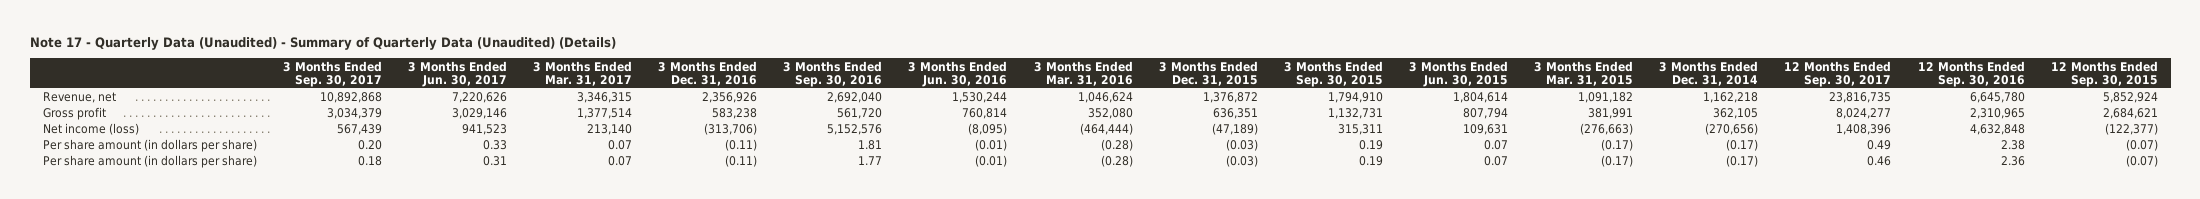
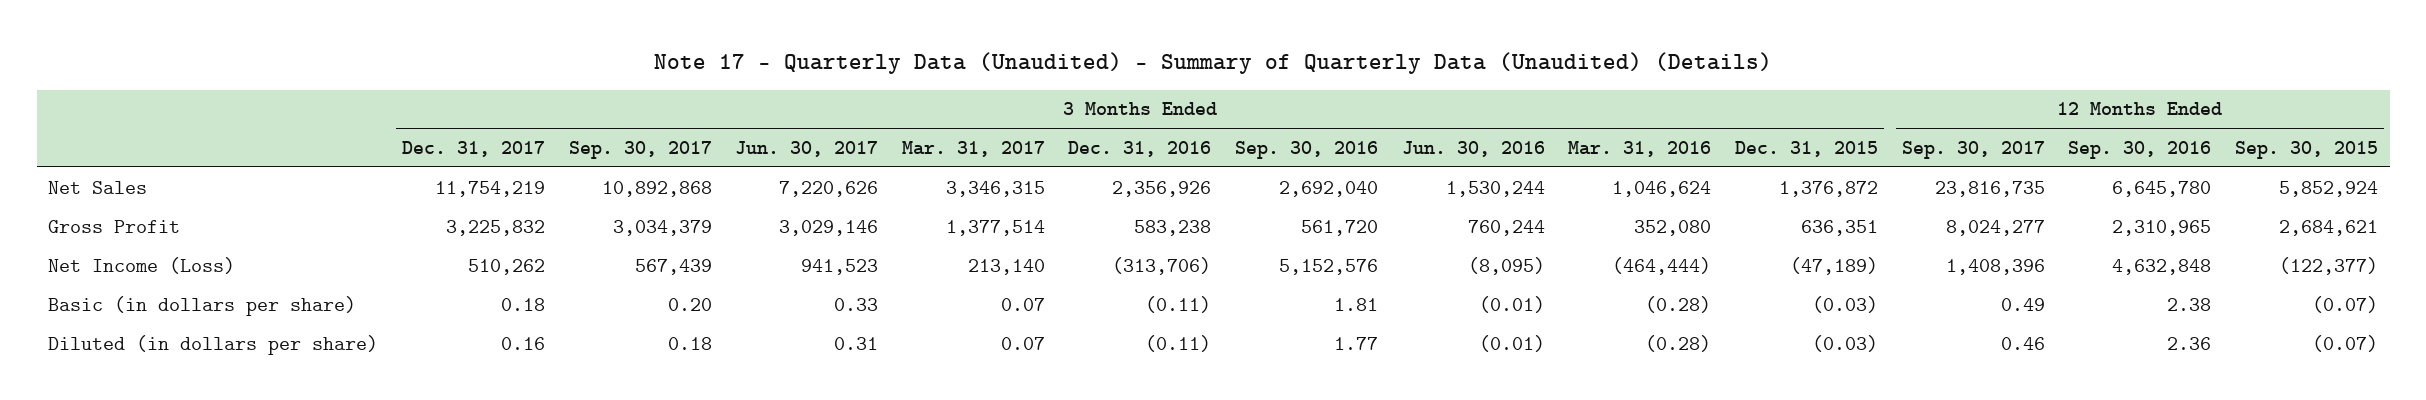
- | 3 Months Ended Sep. 30, 2017 | 3 Months Ended Jun. 30, 2017 | 3 Months Ended Mar. 31, 2017 | 3 Months Ended Dec. 31, 2016 | 3 Months Ended Sep. 30, 2016 | 3 Months Ended Jun. 30, 2016 | 3 Months Ended Mar. 31, 2016 | 3 Months Ended Dec. 31, 2015 | 3 Months Ended Sep. 30, 2015 | 3 Months Ended Jun. 30, 2015 | 3 Months Ended Mar. 31, 2015 | 3 Months Ended Dec. 31, 2014 | 12 Months Ended Sep. 30, 2017 | 12 Months Ended Sep. 30, 2016 | 12 Months Ended Sep. 30, 2015
+ | 3 Months Ended Dec. 31, 2017 | 3 Months Ended Sep. 30, 2017 | 3 Months Ended Jun. 30, 2017 | 3 Months Ended Mar. 31, 2017 | 3 Months Ended Dec. 31, 2016 | 3 Months Ended Sep. 30, 2016 | 3 Months Ended Jun. 30, 2016 | 3 Months Ended Mar. 31, 2016 | 3 Months Ended Dec. 31, 2015 | 12 Months Ended Sep. 30, 2017 | 12 Months Ended Sep. 30, 2016 | 12 Months Ended Sep. 30, 2015
- Revenue, net | 10,892,868 | 7,220,626 | 3,346,315 | 2,356,926 | 2,692,040 | 1,530,244 | 1,046,624 | 1,376,872 | 1,794,910 | 1,804,614 | 1,091,182 | 1,162,218 | 23,816,735 | 6,645,780 | 5,852,924
- Gross profit | 3,034,379 | 3,029,146 | 1,377,514 | 583,238 | 561,720 | 760,814 | 352,080 | 636,351 | 1,132,731 | 807,794 | 381,991 | 362,105 | 8,024,277 | 2,310,965 | 2,684,621
- Net income (loss) | 567,439 | 941,523 | 213,140 | (313,706) | 5,152,576 | (8,095) | (464,444) | (47,189) | 315,311 | 109,631 | (276,663) | (270,656) | 1,408,396 | 4,632,848 | (122,377)
- Per share amount (in dollars per share) | 0.20 | 0.33 | 0.07 | (0.11) | 1.81 | (0.01) | (0.28) | (0.03) | 0.19 | 0.07 | (0.17) | (0.17) | 0.49 | 2.38 | (0.07)
- Per share amount (in dollars per share) | 0.18 | 0.31 | 0.07 | (0.11) | 1.77 | (0.01) | (0.28) | (0.03) | 0.19 | 0.07 | (0.17) | (0.17) | 0.46 | 2.36 | (0.07)
+ Net Sales | 11,754,219 | 10,892,868 | 7,220,626 | 3,346,315 | 2,356,926 | 2,692,040 | 1,530,244 | 1,046,624 | 1,376,872 | 23,816,735 | 6,645,780 | 5,852,924
+ Gross Profit | 3,225,832 | 3,034,379 | 3,029,146 | 1,377,514 | 583,238 | 561,720 | 760,244 | 352,080 | 636,351 | 8,024,277 | 2,310,965 | 2,684,621
+ Net Income (Loss) | 510,262 | 567,439 | 941,523 | 213,140 | (313,706) | 5,152,576 | (8,095) | (464,444) | (47,189) | 1,408,396 | 4,632,848 | (122,377)
+ Basic (in dollars per share) | 0.18 | 0.20 | 0.33 | 0.07 | (0.11) | 1.81 | (0.01) | (0.28) | (0.03) | 0.49 | 2.38 | (0.07)
+ Diluted (in dollars per share) | 0.16 | 0.18 | 0.31 | 0.07 | (0.11) | 1.77 | (0.01) | (0.28) | (0.03) | 0.46 | 2.36 | (0.07)

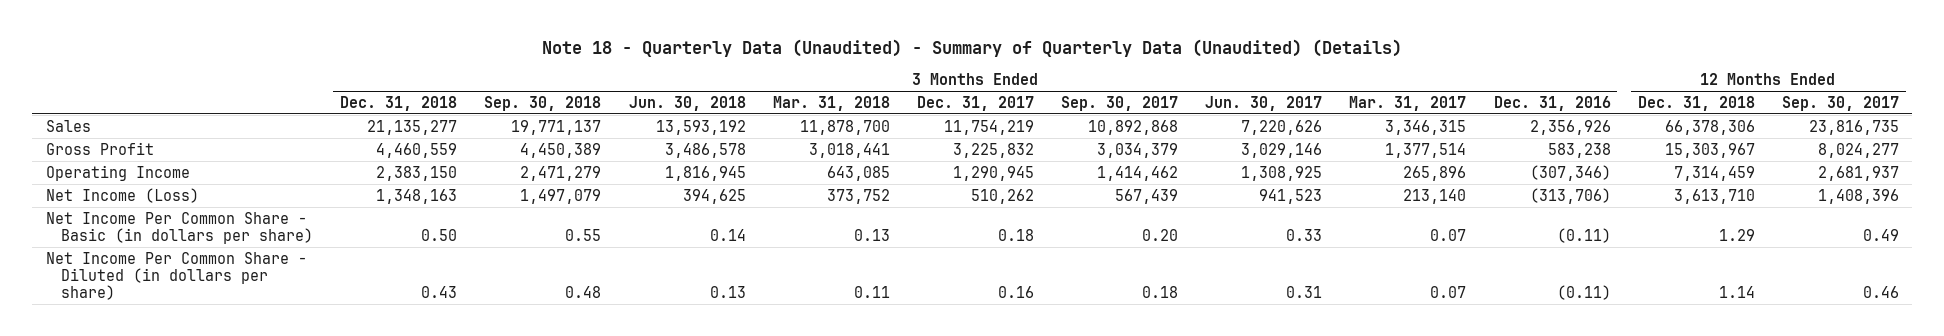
- Note 17 - Quarterly Data (Unaudited) - Summary of Quarterly Data (Unaudited) (Details)
+ Note 18 - Quarterly Data (Unaudited) - Summary of Quarterly Data (Unaudited) (Details)
- | 3 Months Ended Dec. 31, 2017 | 3 Months Ended Sep. 30, 2017 | 3 Months Ended Jun. 30, 2017 | 3 Months Ended Mar. 31, 2017 | 3 Months Ended Dec. 31, 2016 | 3 Months Ended Sep. 30, 2016 | 3 Months Ended Jun. 30, 2016 | 3 Months Ended Mar. 31, 2016 | 3 Months Ended Dec. 31, 2015 | 12 Months Ended Sep. 30, 2017 | 12 Months Ended Sep. 30, 2016 | 12 Months Ended Sep. 30, 2015
+ | 3 Months Ended Dec. 31, 2018 | 3 Months Ended Sep. 30, 2018 | 3 Months Ended Jun. 30, 2018 | 3 Months Ended Mar. 31, 2018 | 3 Months Ended Dec. 31, 2017 | 3 Months Ended Sep. 30, 2017 | 3 Months Ended Jun. 30, 2017 | 3 Months Ended Mar. 31, 2017 | 3 Months Ended Dec. 31, 2016 | 12 Months Ended Dec. 31, 2018 | 12 Months Ended Sep. 30, 2017
- Net Sales | 11,754,219 | 10,892,868 | 7,220,626 | 3,346,315 | 2,356,926 | 2,692,040 | 1,530,244 | 1,046,624 | 1,376,872 | 23,816,735 | 6,645,780 | 5,852,924
+ Sales | 21,135,277 | 19,771,137 | 13,593,192 | 11,878,700 | 11,754,219 | 10,892,868 | 7,220,626 | 3,346,315 | 2,356,926 | 66,378,306 | 23,816,735
+ Operating Income | 2,383,150 | 2,471,279 | 1,816,945 | 643,085 | 1,290,945 | 1,414,462 | 1,308,925 | 265,896 | (307,346) | 7,314,459 | 2,681,937
- Basic (in dollars per share) | 0.18 | 0.20 | 0.33 | 0.07 | (0.11) | 1.81 | (0.01) | (0.28) | (0.03) | 0.49 | 2.38 | (0.07)
- Diluted (in dollars per share) | 0.16 | 0.18 | 0.31 | 0.07 | (0.11) | 1.77 | (0.01) | (0.28) | (0.03) | 0.46 | 2.36 | (0.07)
+ Net Income Per Common Share - Basic (in dollars per share) | 0.50 | 0.55 | 0.14 | 0.13 | 0.18 | 0.20 | 0.33 | 0.07 | (0.11) | 1.29 | 0.49
+ Net Income Per Common Share - Diluted (in dollars per share) | 0.43 | 0.48 | 0.13 | 0.11 | 0.16 | 0.18 | 0.31 | 0.07 | (0.11) | 1.14 | 0.46

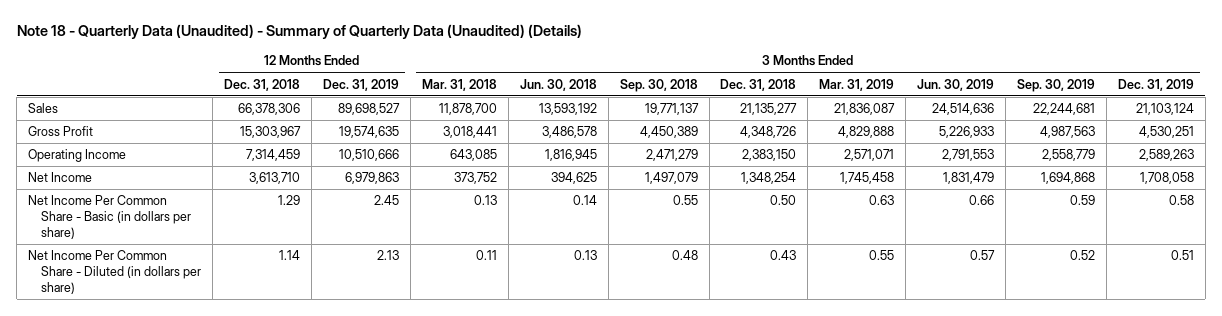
- | 3 Months Ended Dec. 31, 2018 | 3 Months Ended Sep. 30, 2018 | 3 Months Ended Jun. 30, 2018 | 3 Months Ended Mar. 31, 2018 | 3 Months Ended Dec. 31, 2017 | 3 Months Ended Sep. 30, 2017 | 3 Months Ended Jun. 30, 2017 | 3 Months Ended Mar. 31, 2017 | 3 Months Ended Dec. 31, 2016 | 12 Months Ended Dec. 31, 2018 | 12 Months Ended Sep. 30, 2017
+ | 12 Months Ended Dec. 31, 2018 | 12 Months Ended Dec. 31, 2019 | 3 Months Ended Mar. 31, 2018 | 3 Months Ended Jun. 30, 2018 | 3 Months Ended Sep. 30, 2018 | 3 Months Ended Dec. 31, 2018 | 3 Months Ended Mar. 31, 2019 | 3 Months Ended Jun. 30, 2019 | 3 Months Ended Sep. 30, 2019 | 3 Months Ended Dec. 31, 2019
- Gross Profit | 4,460,559 | 4,450,389 | 3,486,578 | 3,018,441 | 3,225,832 | 3,034,379 | 3,029,146 | 1,377,514 | 583,238 | 15,303,967 | 8,024,277
+ Gross Profit | 15,303,967 | 19,574,635 | 3,018,441 | 3,486,578 | 4,450,389 | 4,348,726 | 4,829,888 | 5,226,933 | 4,987,563 | 4,530,251
- Net Income (Loss) | 1,348,163 | 1,497,079 | 394,625 | 373,752 | 510,262 | 567,439 | 941,523 | 213,140 | (313,706) | 3,613,710 | 1,408,396
+ Net Income | 3,613,710 | 6,979,863 | 373,752 | 394,625 | 1,497,079 | 1,348,254 | 1,745,458 | 1,831,479 | 1,694,868 | 1,708,058

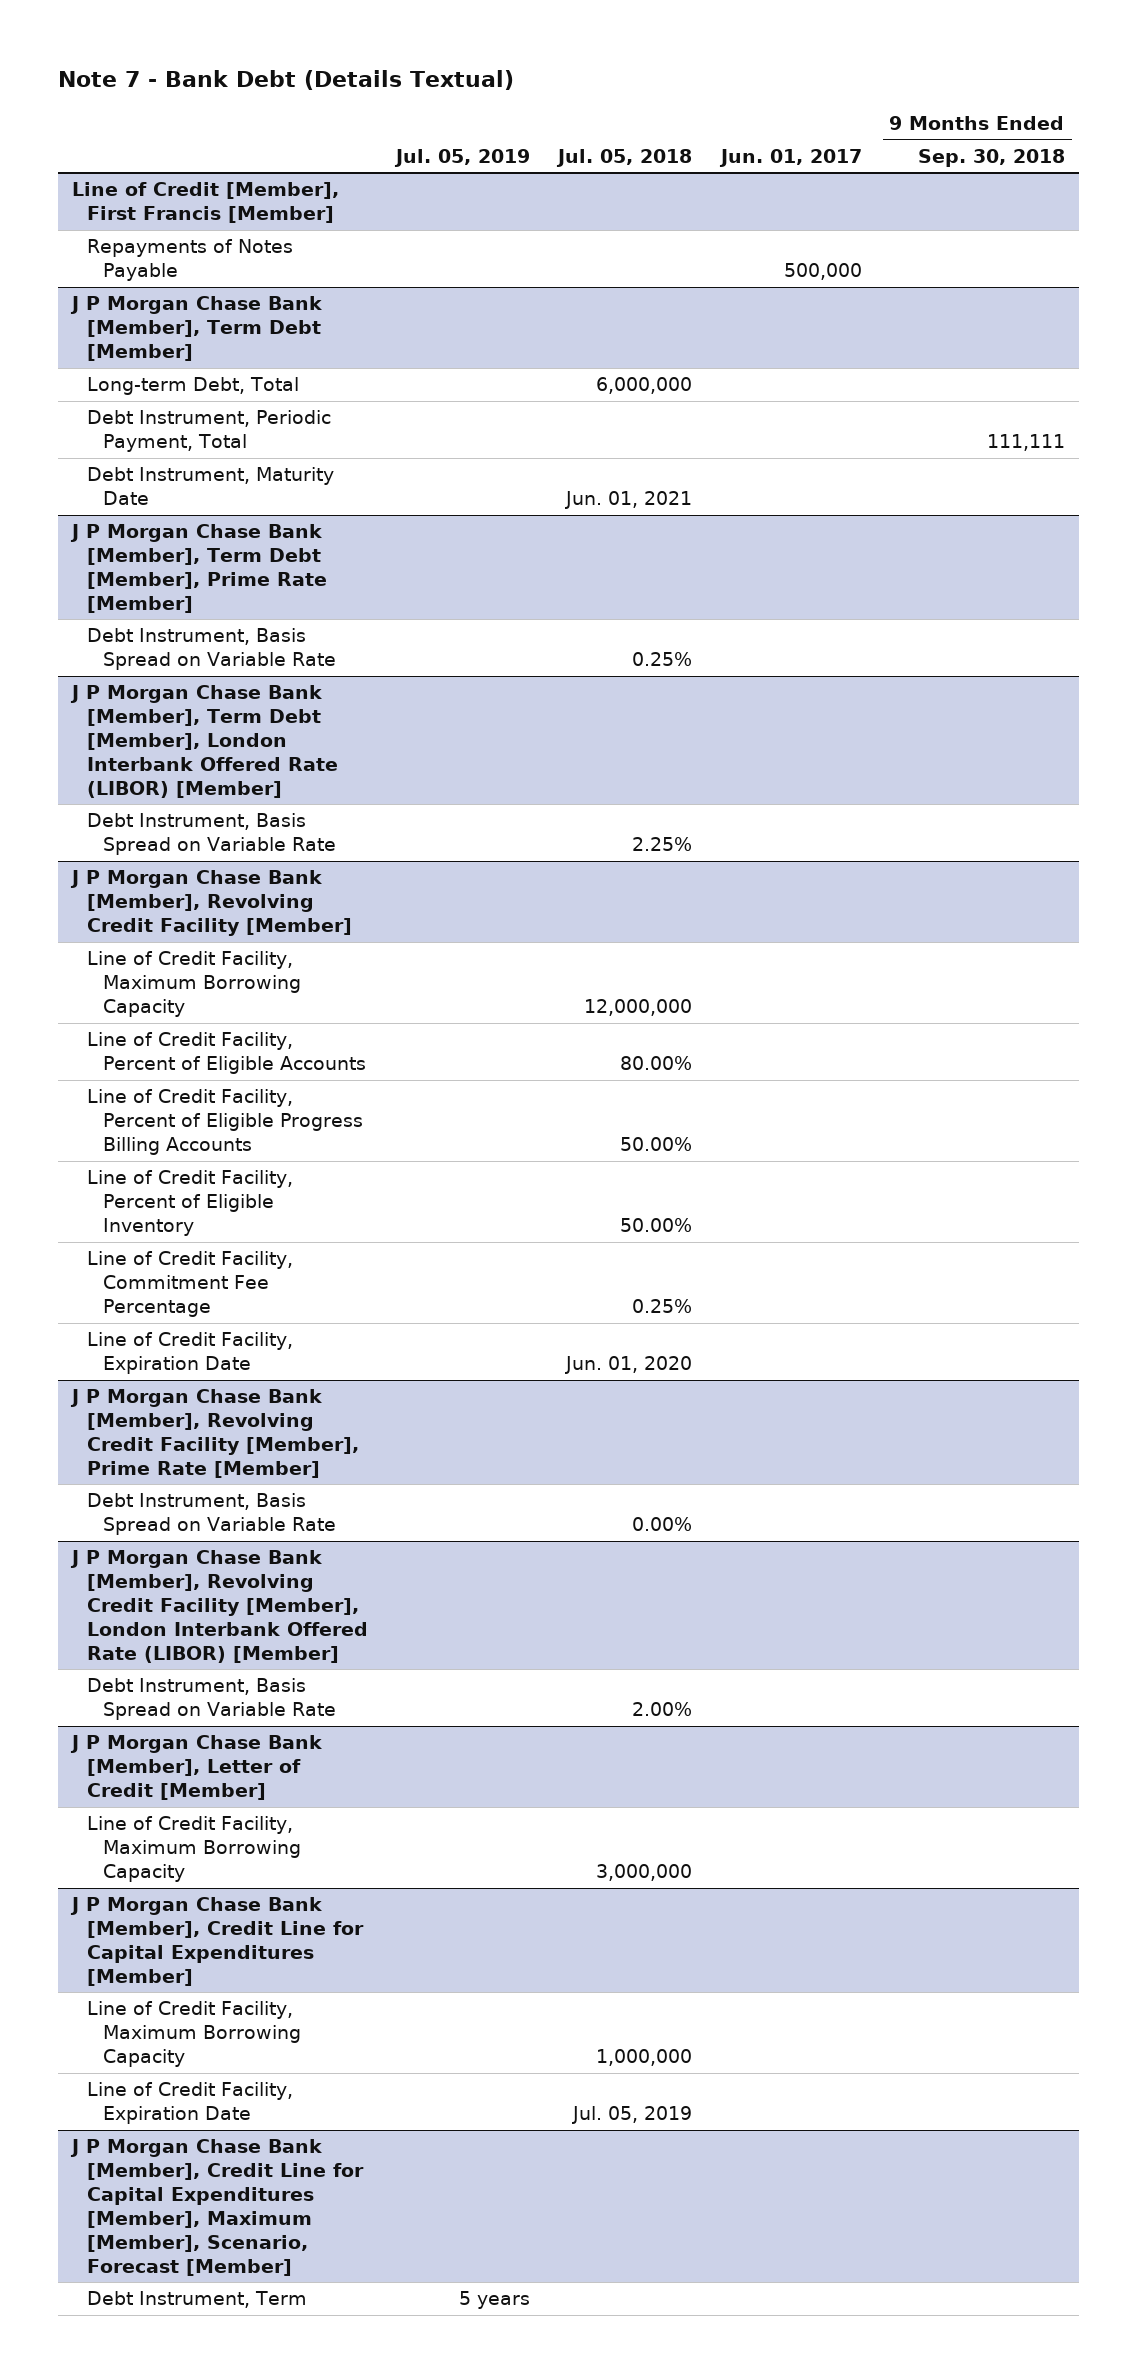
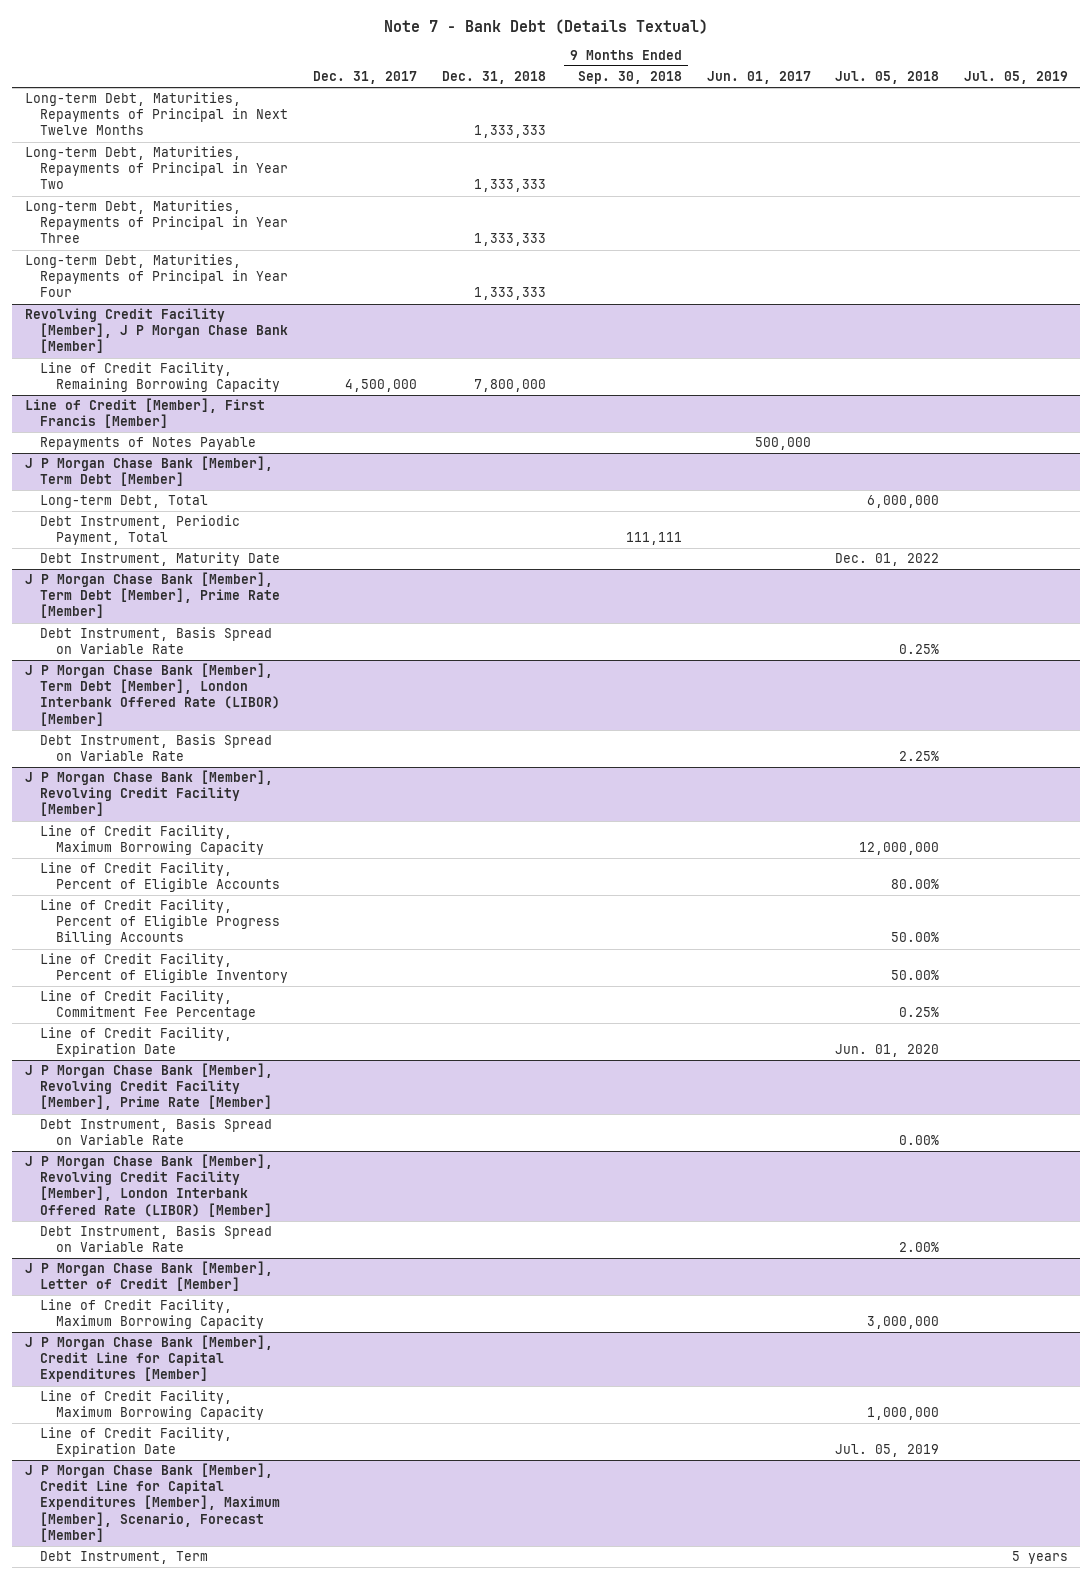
- | Jul. 05, 2019 | Jul. 05, 2018 | Jun. 01, 2017 | 9 Months Ended Sep. 30, 2018
+ | Dec. 31, 2017 | Dec. 31, 2018 | 9 Months Ended Sep. 30, 2018 | Jun. 01, 2017 | Jul. 05, 2018 | Jul. 05, 2019
+ Long-term Debt, Maturities, Repayments of Principal in Next Twelve Months | | 1,333,333 | | | |
+ Long-term Debt, Maturities, Repayments of Principal in Year Two | | 1,333,333 | | | |
+ Long-term Debt, Maturities, Repayments of Principal in Year Three | | 1,333,333 | | | |
+ Long-term Debt, Maturities, Repayments of Principal in Year Four | | 1,333,333 | | | |
+ Revolving Credit Facility [Member], J P Morgan Chase Bank [Member]
+ Line of Credit Facility, Remaining Borrowing Capacity | 4,500,000 | 7,800,000 | | | |
@ J P Morgan Chase Bank [Member], Term Debt [Member]
- Debt Instrument, Maturity Date | | Jun. 01, 2021 | |
+ Debt Instrument, Maturity Date | | | | | Dec. 01, 2022 |

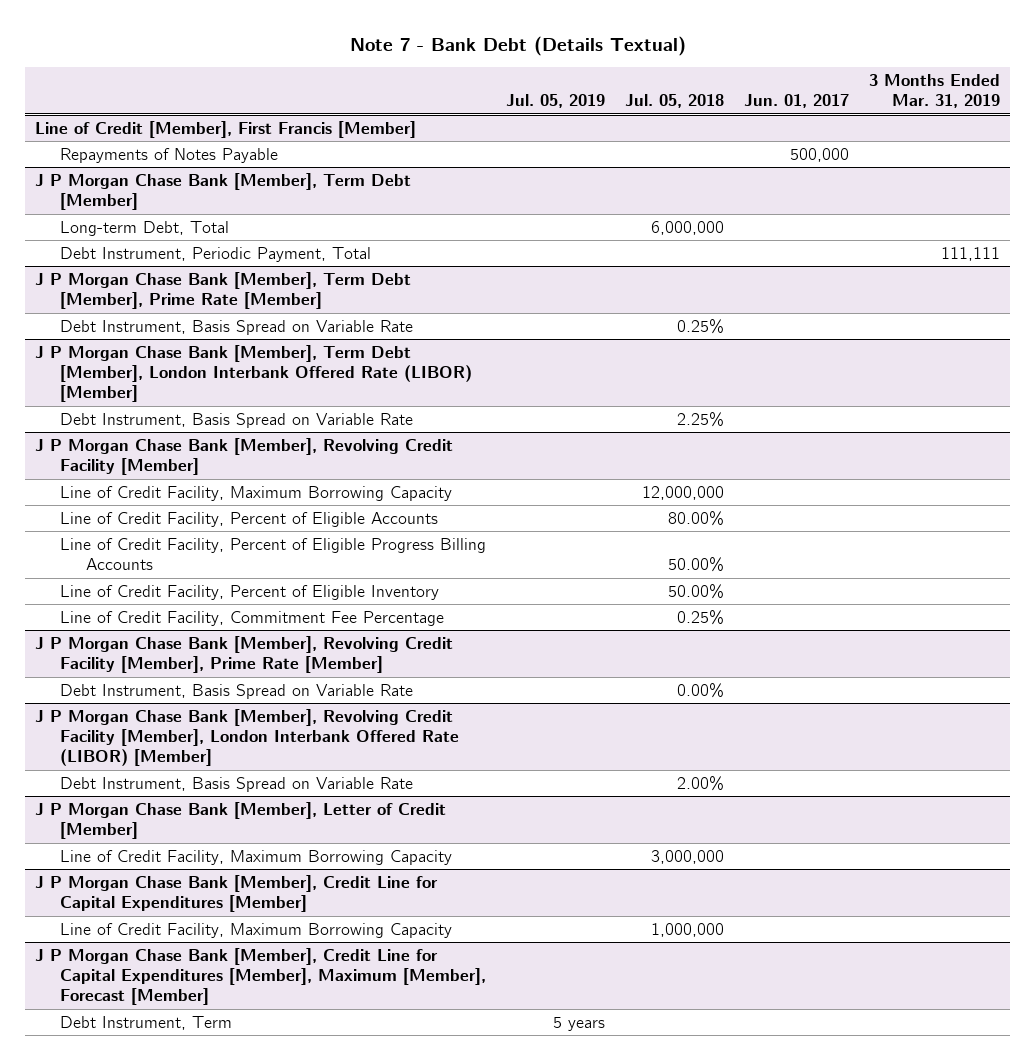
- | Dec. 31, 2017 | Dec. 31, 2018 | 9 Months Ended Sep. 30, 2018 | Jun. 01, 2017 | Jul. 05, 2018 | Jul. 05, 2019
+ | Jul. 05, 2019 | Jul. 05, 2018 | Jun. 01, 2017 | 3 Months Ended Mar. 31, 2019
- Long-term Debt, Maturities, Repayments of Principal in Next Twelve Months | | 1,333,333 | | | |
- Long-term Debt, Maturities, Repayments of Principal in Year Two | | 1,333,333 | | | |
- Long-term Debt, Maturities, Repayments of Principal in Year Three | | 1,333,333 | | | |
- Long-term Debt, Maturities, Repayments of Principal in Year Four | | 1,333,333 | | | |
- Revolving Credit Facility [Member], J P Morgan Chase Bank [Member]
- Line of Credit Facility, Remaining Borrowing Capacity | 4,500,000 | 7,800,000 | | | |
@ J P Morgan Chase Bank [Member], Term Debt [Member]
- Debt Instrument, Maturity Date | | | | | Dec. 01, 2022 |
@ J P Morgan Chase Bank [Member], Revolving Credit Facility [Member]
- Line of Credit Facility, Expiration Date | | | | | Jun. 01, 2020 |
@ J P Morgan Chase Bank [Member], Credit Line for Capital Expenditures [Member]
- Line of Credit Facility, Expiration Date | | | | | Jul. 05, 2019 |
- J P Morgan Chase Bank [Member], Credit Line for Capital Expenditures [Member], Maximum [Member], Scenario, Forecast [Member]
+ J P Morgan Chase Bank [Member], Credit Line for Capital Expenditures [Member], Maximum [Member], Forecast [Member]

